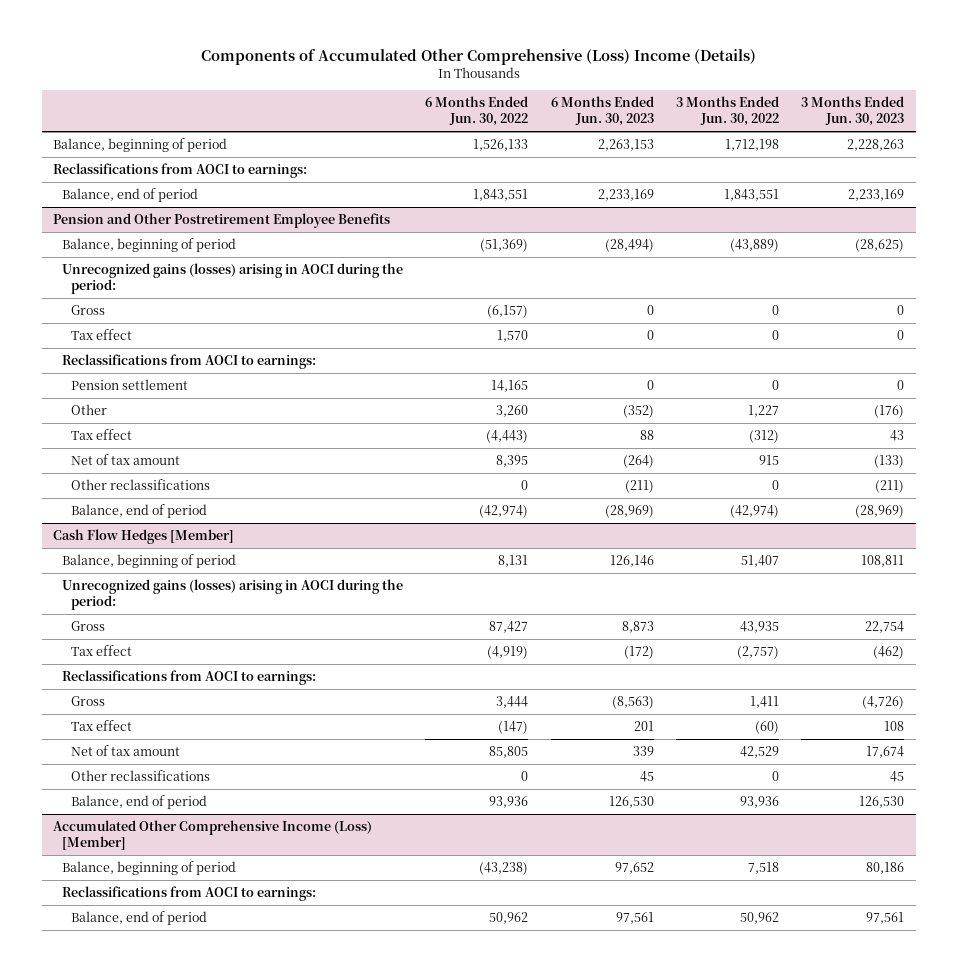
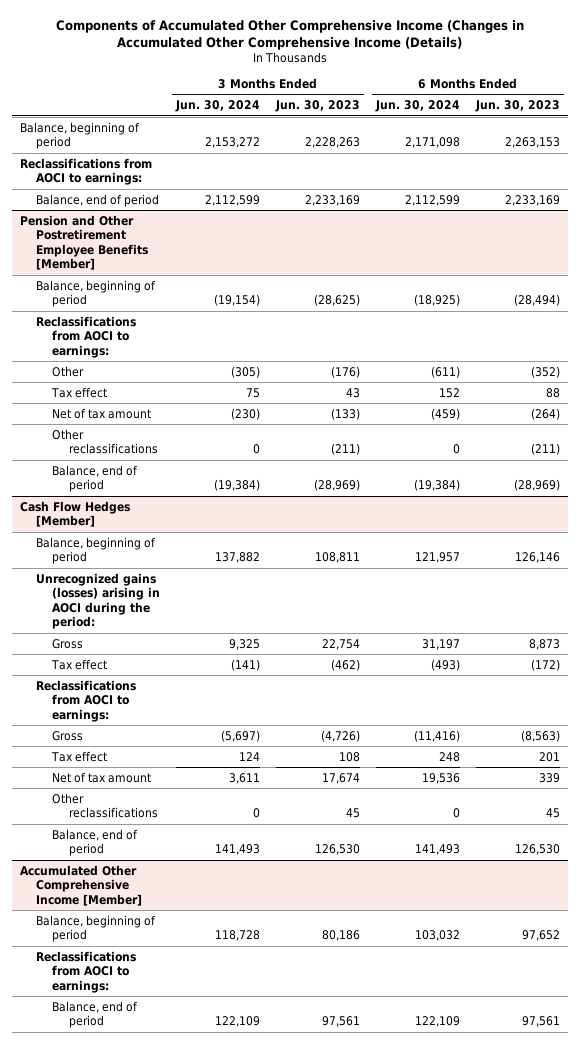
- Components of Accumulated Other Comprehensive (Loss) Income (Details)
+ Components of Accumulated Other Comprehensive Income (Changes in Accumulated Other Comprehensive Income (Details)
- | 6 Months Ended Jun. 30, 2022 | 6 Months Ended Jun. 30, 2023 | 3 Months Ended Jun. 30, 2022 | 3 Months Ended Jun. 30, 2023
+ | 3 Months Ended Jun. 30, 2024 | 3 Months Ended Jun. 30, 2023 | 6 Months Ended Jun. 30, 2024 | 6 Months Ended Jun. 30, 2023
- Pension and Other Postretirement Employee Benefits
+ Pension and Other Postretirement Employee Benefits [Member]
- Unrecognized gains (losses) arising in AOCI during the period:
- Gross | (6,157) | 0 | 0 | 0
- Tax effect | 1,570 | 0 | 0 | 0
- Pension settlement | 14,165 | 0 | 0 | 0
- Accumulated Other Comprehensive Income (Loss) [Member]
+ Accumulated Other Comprehensive Income [Member]

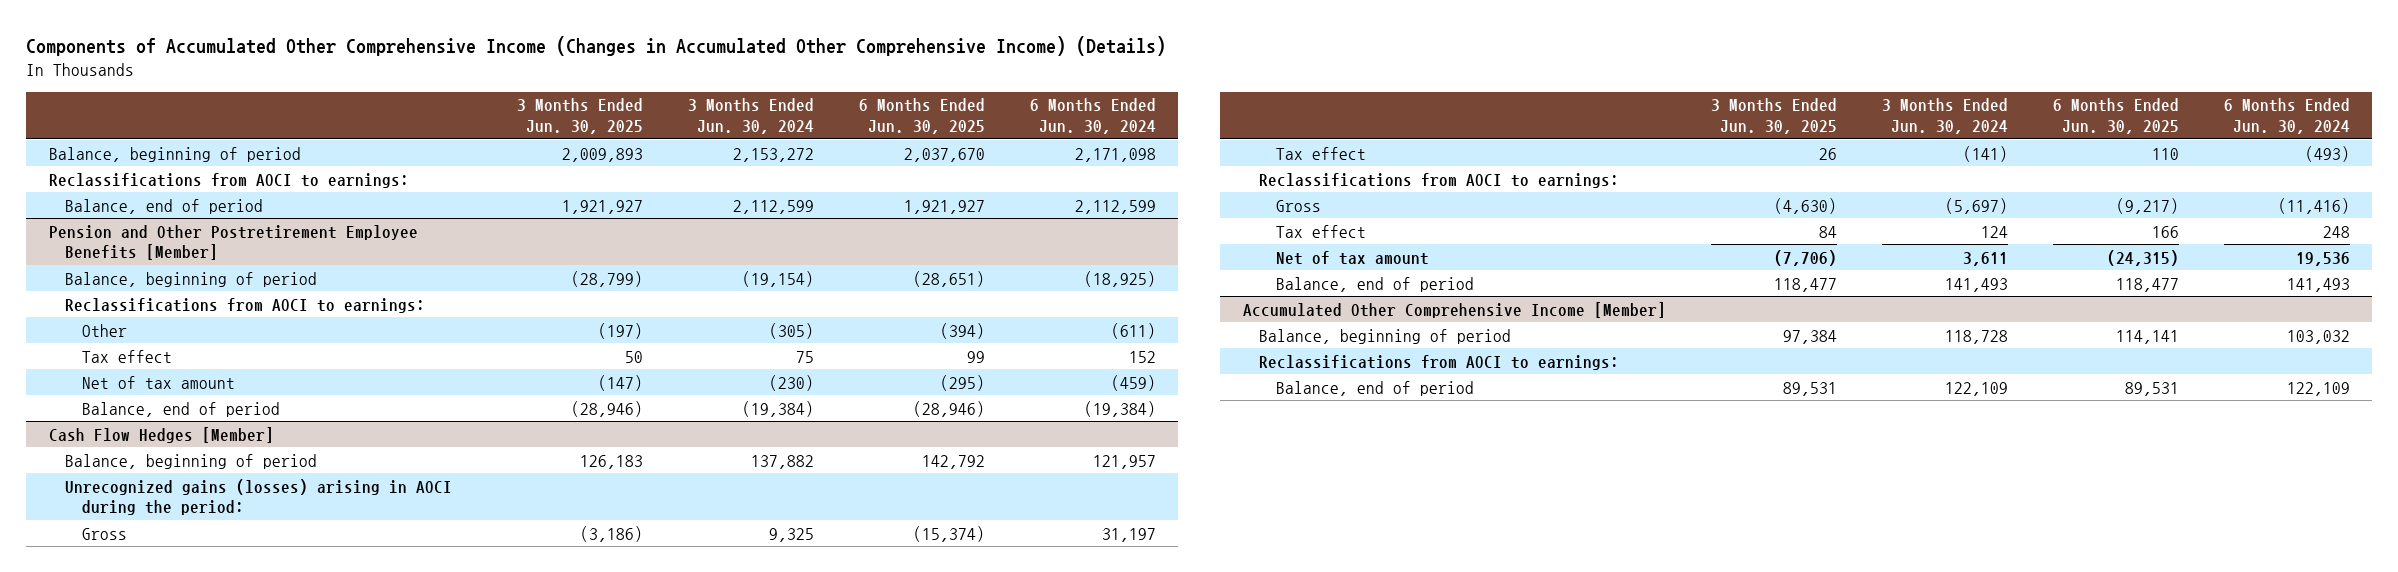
- Components of Accumulated Other Comprehensive Income (Changes in Accumulated Other Comprehensive Income (Details)
+ Components of Accumulated Other Comprehensive Income (Changes in Accumulated Other Comprehensive Income) (Details)
- | 3 Months Ended Jun. 30, 2024 | 3 Months Ended Jun. 30, 2023 | 6 Months Ended Jun. 30, 2024 | 6 Months Ended Jun. 30, 2023
+ | 3 Months Ended Jun. 30, 2025 | 3 Months Ended Jun. 30, 2024 | 6 Months Ended Jun. 30, 2025 | 6 Months Ended Jun. 30, 2024
@ Pension and Other Postretirement Employee Benefits [Member]
- Other reclassifications | 0 | (211) | 0 | (211)
@ Cash Flow Hedges [Member]
- Other reclassifications | 0 | 45 | 0 | 45

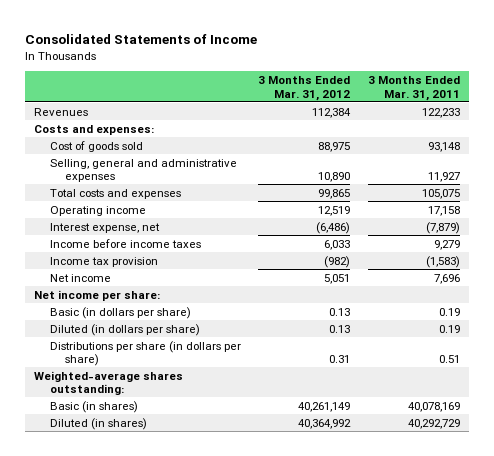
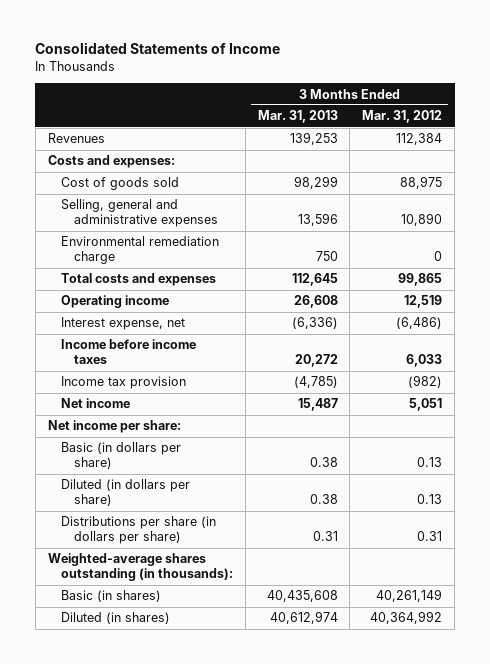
- | 3 Months Ended Mar. 31, 2012 | 3 Months Ended Mar. 31, 2011
+ | 3 Months Ended Mar. 31, 2013 | 3 Months Ended Mar. 31, 2012
+ Environmental remediation charge | 750 | 0
- Weighted-average shares outstanding:
+ Weighted-average shares outstanding (in thousands):

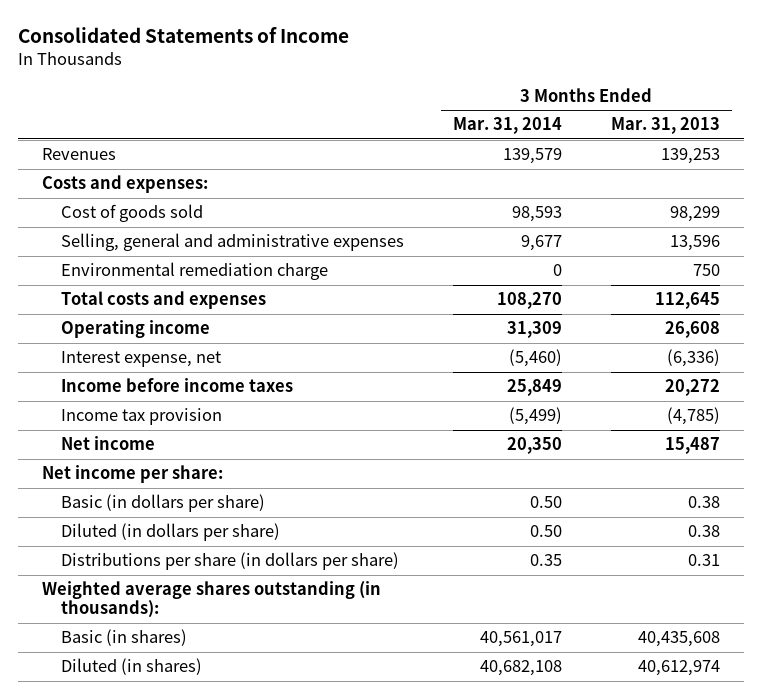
- | 3 Months Ended Mar. 31, 2013 | 3 Months Ended Mar. 31, 2012
+ | 3 Months Ended Mar. 31, 2014 | 3 Months Ended Mar. 31, 2013
- Weighted-average shares outstanding (in thousands):
+ Weighted average shares outstanding (in thousands):

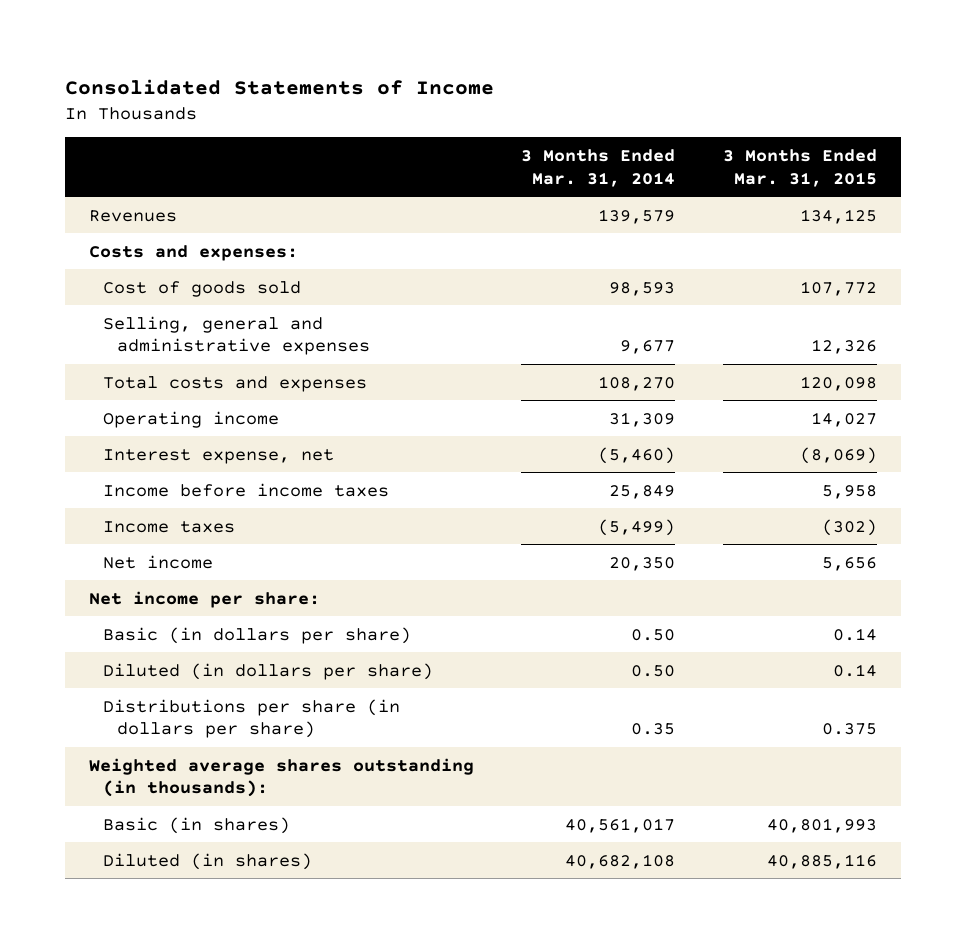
- | 3 Months Ended Mar. 31, 2014 | 3 Months Ended Mar. 31, 2013
+ | 3 Months Ended Mar. 31, 2014 | 3 Months Ended Mar. 31, 2015
- Environmental remediation charge | 0 | 750
- Income tax provision | (5,499) | (4,785)
+ Income taxes | (5,499) | (302)

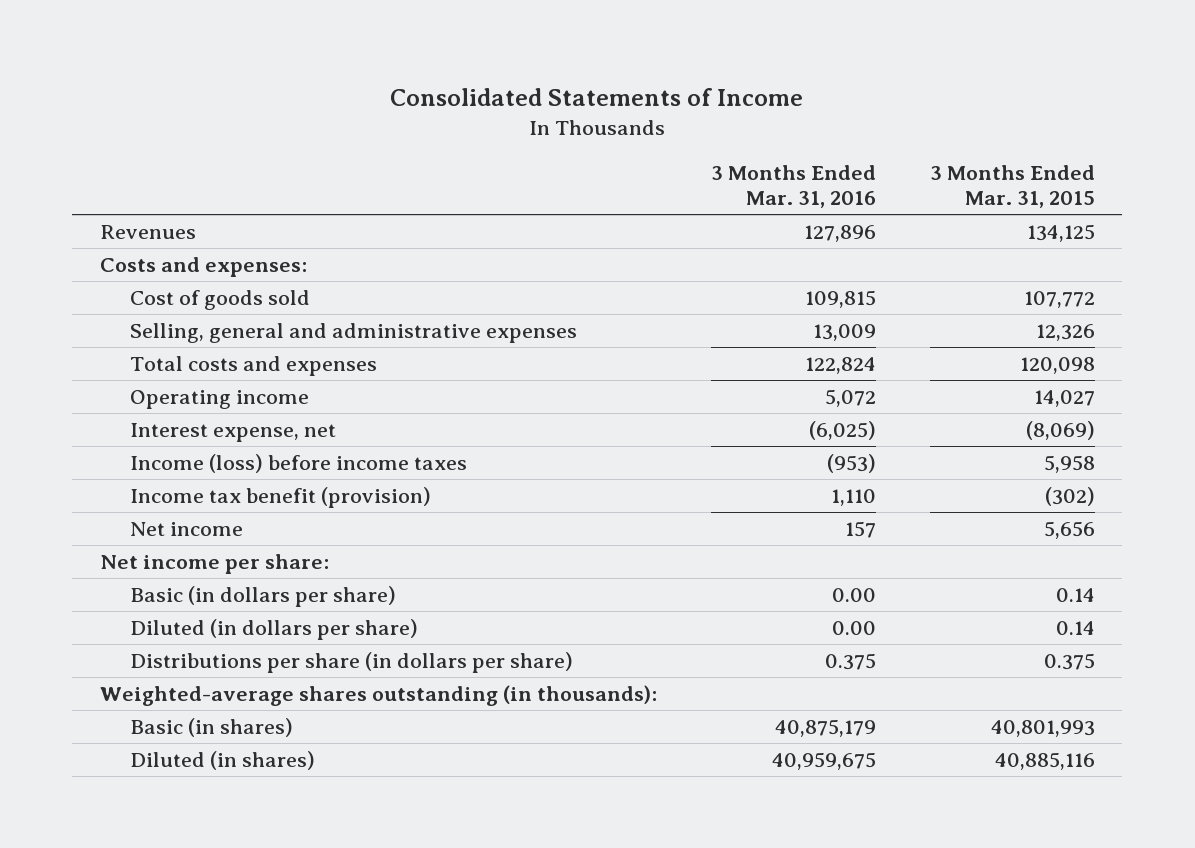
- | 3 Months Ended Mar. 31, 2014 | 3 Months Ended Mar. 31, 2015
+ | 3 Months Ended Mar. 31, 2016 | 3 Months Ended Mar. 31, 2015
- Income before income taxes | 25,849 | 5,958
- Income taxes | (5,499) | (302)
+ Income (loss) before income taxes | (953) | 5,958
+ Income tax benefit (provision) | 1,110 | (302)
- Weighted average shares outstanding (in thousands):
+ Weighted-average shares outstanding (in thousands):

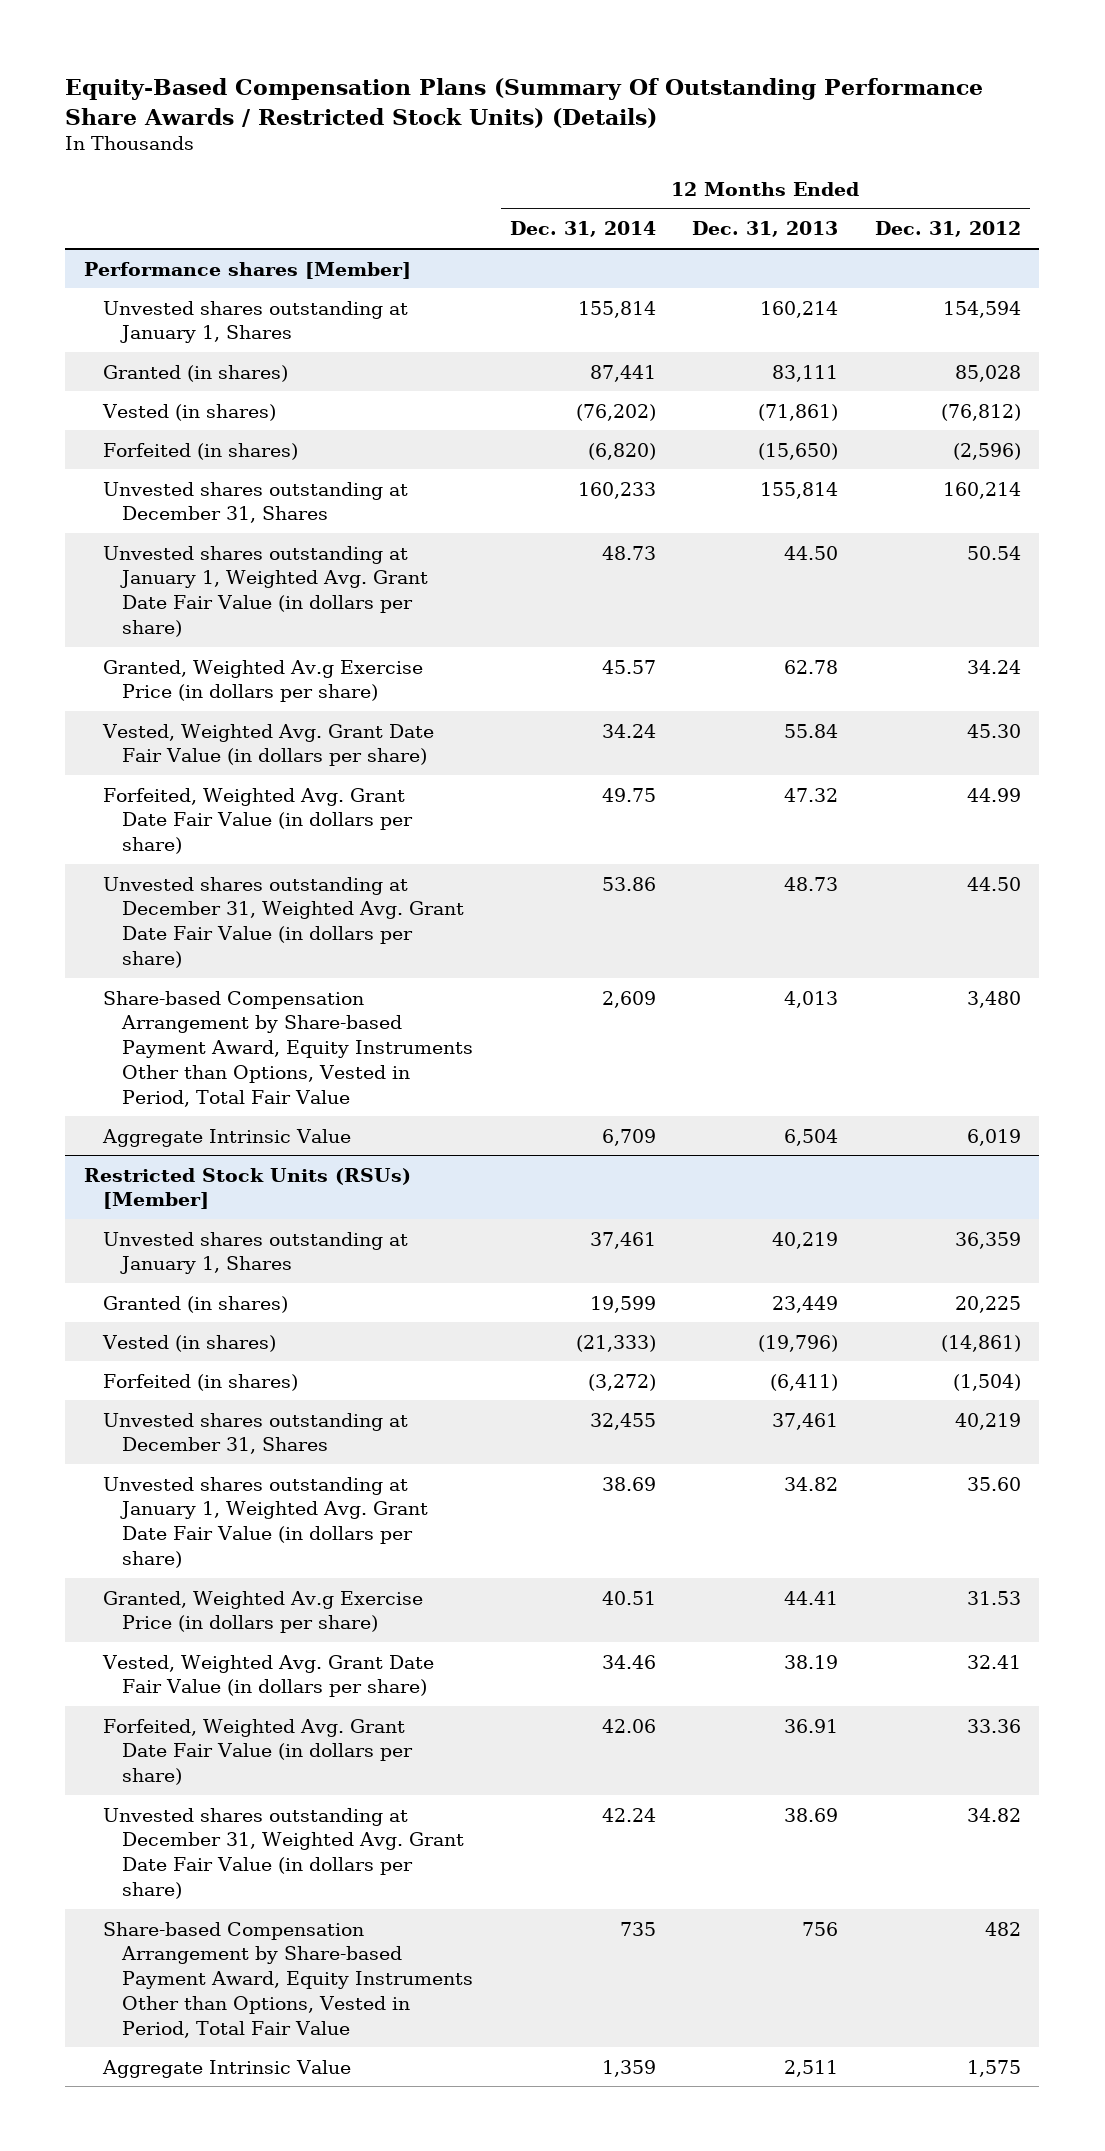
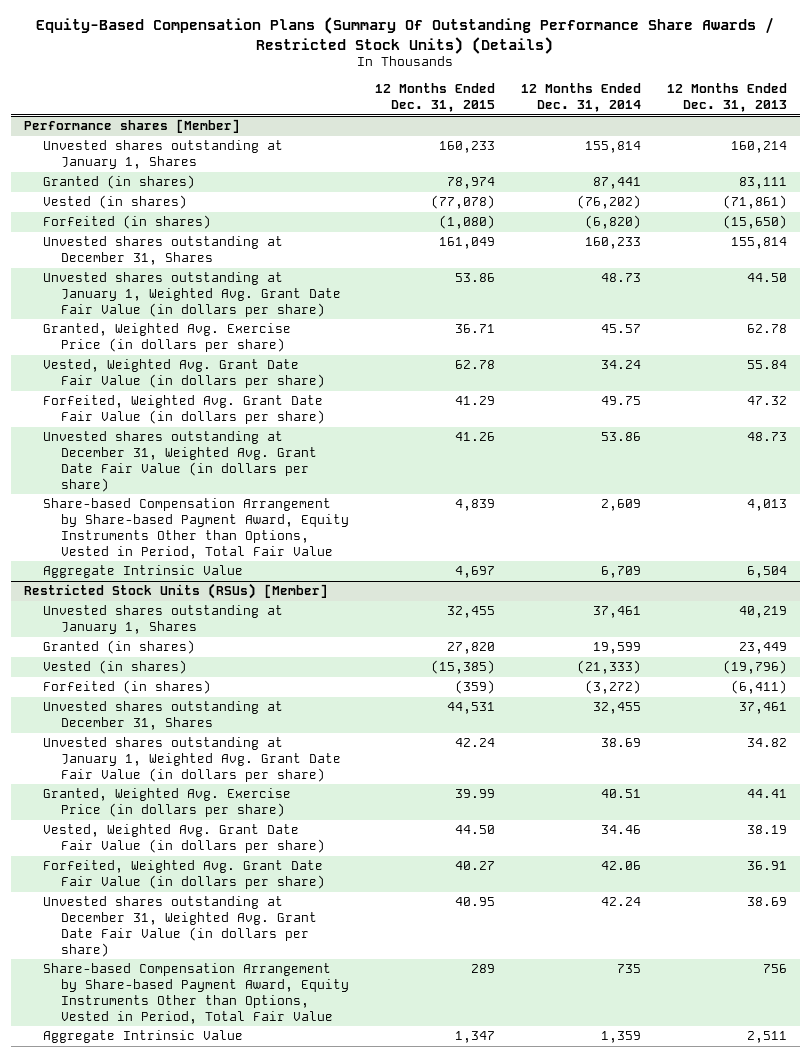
- | 12 Months Ended Dec. 31, 2014 | 12 Months Ended Dec. 31, 2013 | 12 Months Ended Dec. 31, 2012
+ | 12 Months Ended Dec. 31, 2015 | 12 Months Ended Dec. 31, 2014 | 12 Months Ended Dec. 31, 2013
@ Performance shares [Member]
- Granted, Weighted Av.g Exercise Price (in dollars per share) | 45.57 | 62.78 | 34.24
+ Granted, Weighted Avg. Exercise Price (in dollars per share) | 36.71 | 45.57 | 62.78
@ Restricted Stock Units (RSUs) [Member]
- Granted, Weighted Av.g Exercise Price (in dollars per share) | 40.51 | 44.41 | 31.53
+ Granted, Weighted Avg. Exercise Price (in dollars per share) | 39.99 | 40.51 | 44.41

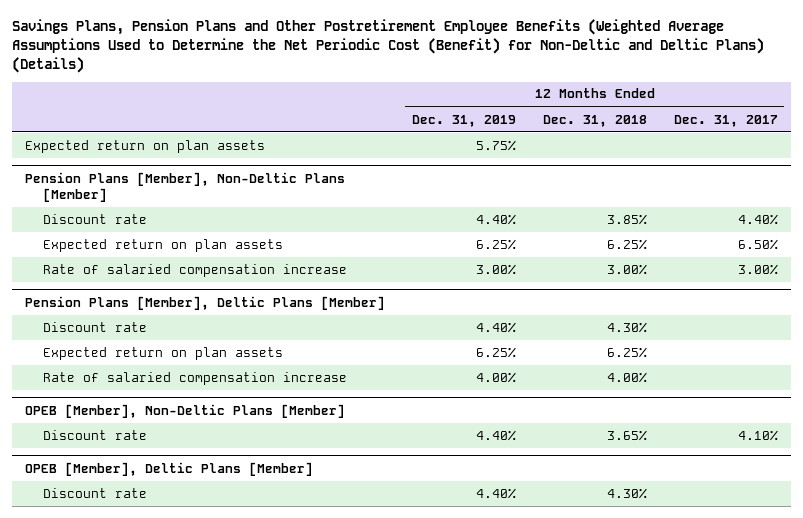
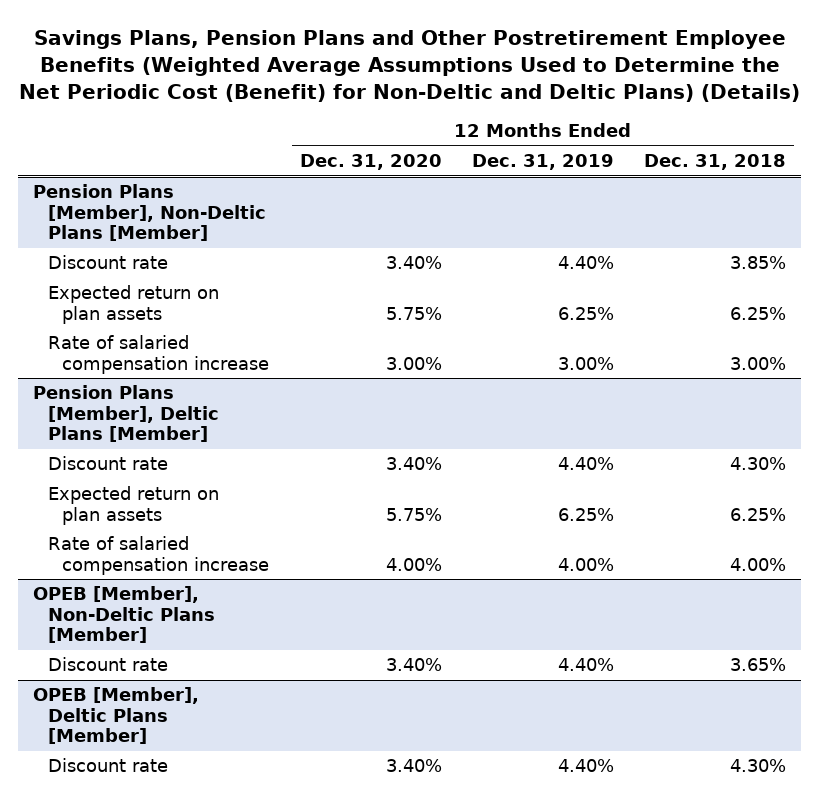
- | 12 Months Ended Dec. 31, 2019 | 12 Months Ended Dec. 31, 2018 | 12 Months Ended Dec. 31, 2017
+ | 12 Months Ended Dec. 31, 2020 | 12 Months Ended Dec. 31, 2019 | 12 Months Ended Dec. 31, 2018
- Expected return on plan assets | 5.75% | |

